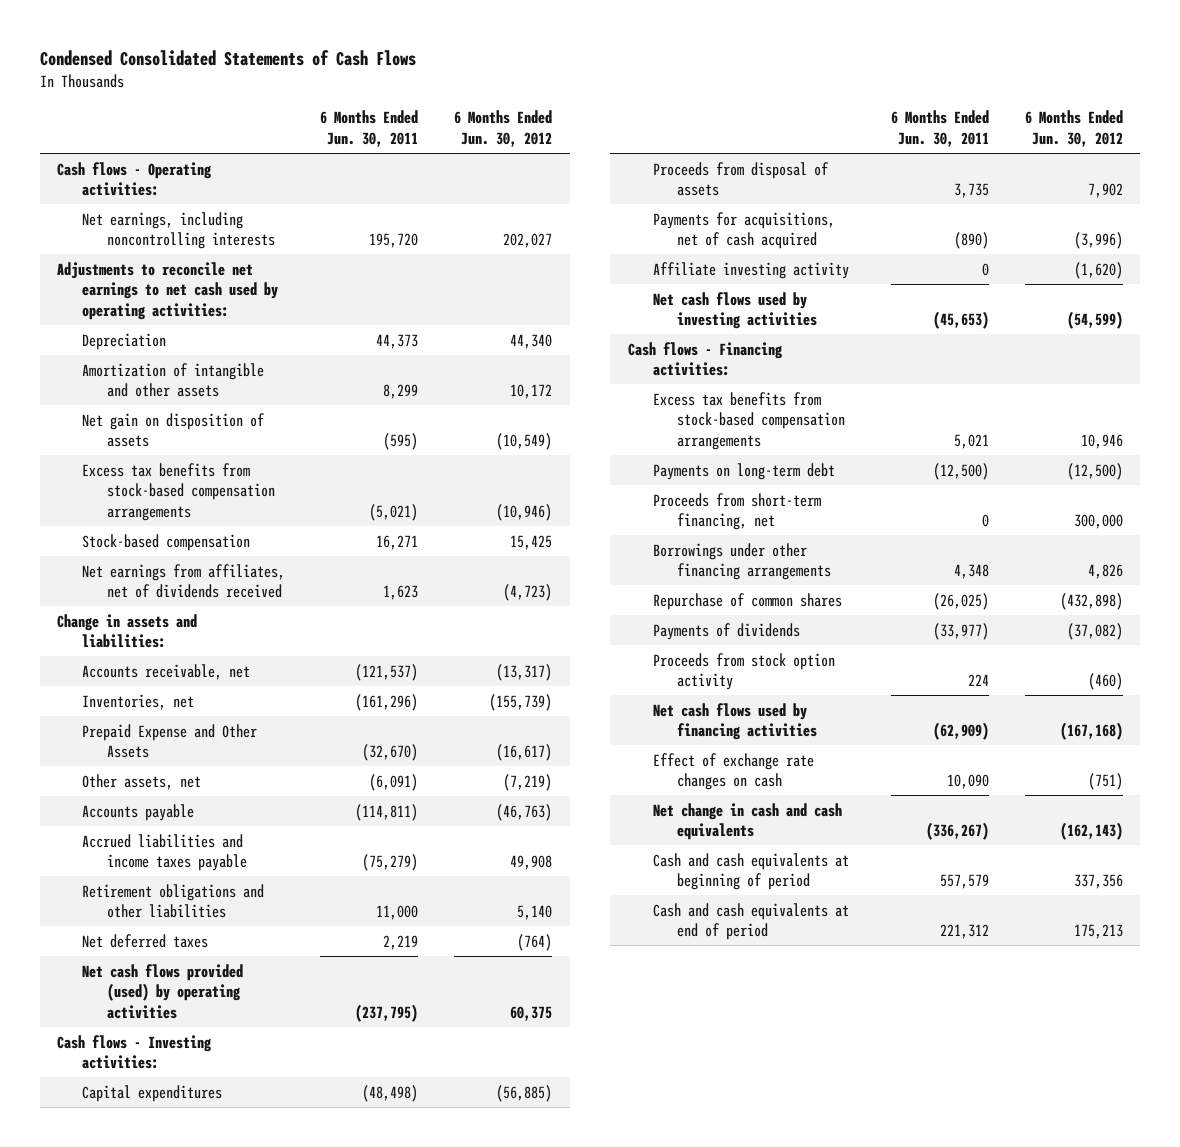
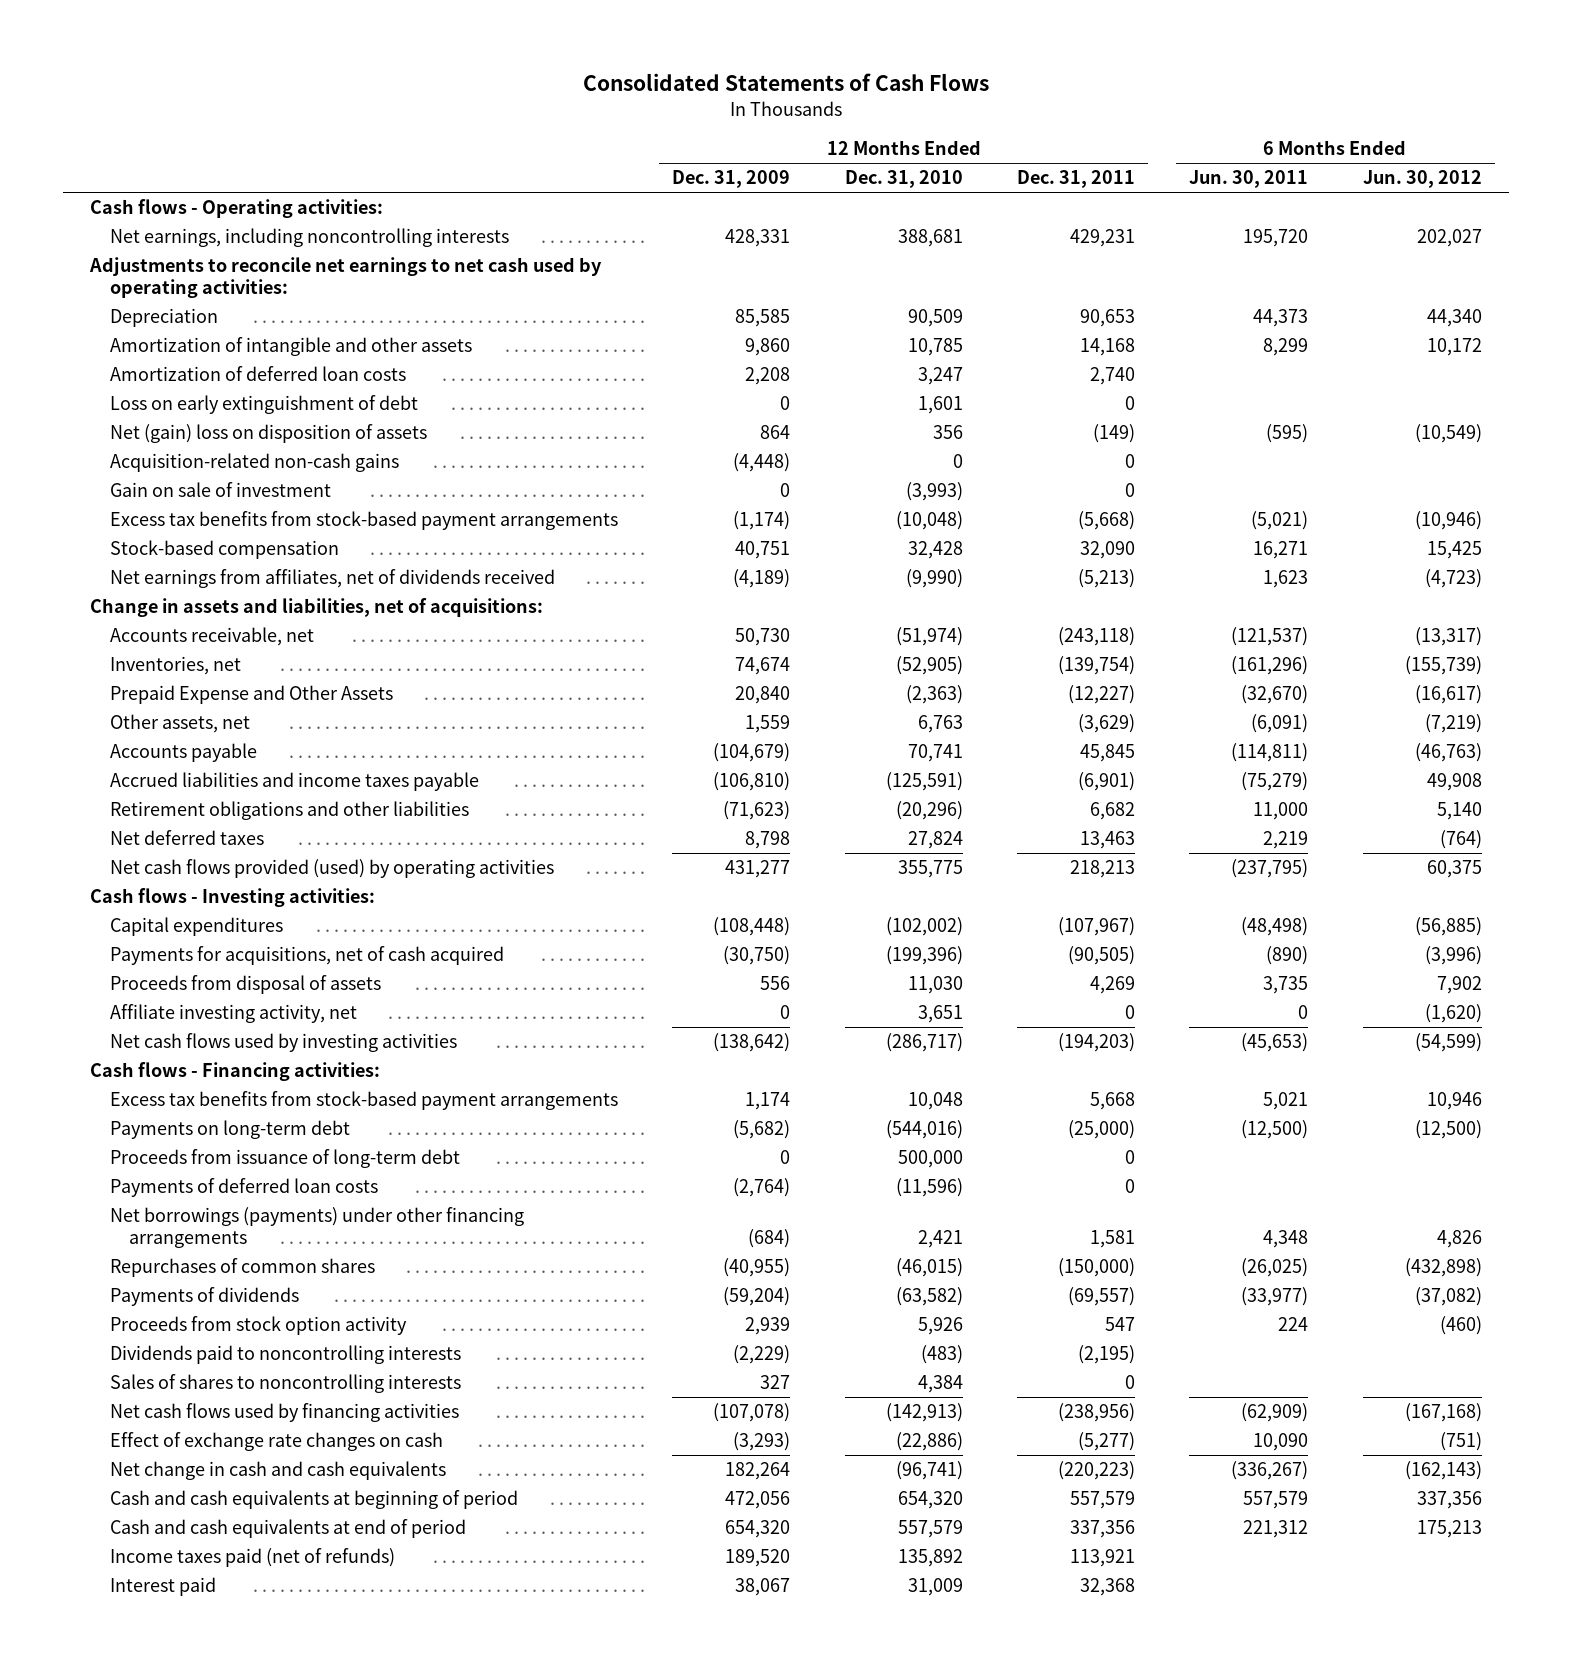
- Condensed Consolidated Statements of Cash Flows
+ Consolidated Statements of Cash Flows
- | 6 Months Ended Jun. 30, 2011 | 6 Months Ended Jun. 30, 2012
+ | 12 Months Ended Dec. 31, 2009 | 12 Months Ended Dec. 31, 2010 | 12 Months Ended Dec. 31, 2011 | 6 Months Ended Jun. 30, 2011 | 6 Months Ended Jun. 30, 2012
- Net gain on disposition of assets | (595) | (10,549)
- Excess tax benefits from stock-based compensation arrangements | (5,021) | (10,946)
+ Amortization of deferred loan costs | 2,208 | 3,247 | 2,740 | |
+ Loss on early extinguishment of debt | 0 | 1,601 | 0 | |
+ Net (gain) loss on disposition of assets | 864 | 356 | (149) | (595) | (10,549)
+ Acquisition-related non-cash gains | (4,448) | 0 | 0 | |
+ Gain on sale of investment | 0 | (3,993) | 0 | |
+ Excess tax benefits from stock-based payment arrangements | (1,174) | (10,048) | (5,668) | (5,021) | (10,946)
- Change in assets and liabilities:
+ Change in assets and liabilities, net of acquisitions:
- Affiliate investing activity | 0 | (1,620)
moved down: Proceeds from disposal of assets | 556 | 11,030 | 4,269 | 3,735 | 7,902
+ Affiliate investing activity, net | 0 | 3,651 | 0 | 0 | (1,620)
- Excess tax benefits from stock-based compensation arrangements | 5,021 | 10,946
+ Excess tax benefits from stock-based payment arrangements | 1,174 | 10,048 | 5,668 | 5,021 | 10,946
- Proceeds from short-term financing, net | 0 | 300,000
- Borrowings under other financing arrangements | 4,348 | 4,826
- Repurchase of common shares | (26,025) | (432,898)
+ Proceeds from issuance of long-term debt | 0 | 500,000 | 0 | |
+ Payments of deferred loan costs | (2,764) | (11,596) | 0 | |
+ Net borrowings (payments) under other financing arrangements | (684) | 2,421 | 1,581 | 4,348 | 4,826
+ Repurchases of common shares | (40,955) | (46,015) | (150,000) | (26,025) | (432,898)
+ Dividends paid to noncontrolling interests | (2,229) | (483) | (2,195) | |
+ Sales of shares to noncontrolling interests | 327 | 4,384 | 0 | |
+ Income taxes paid (net of refunds) | 189,520 | 135,892 | 113,921 | |
+ Interest paid | 38,067 | 31,009 | 32,368 | |

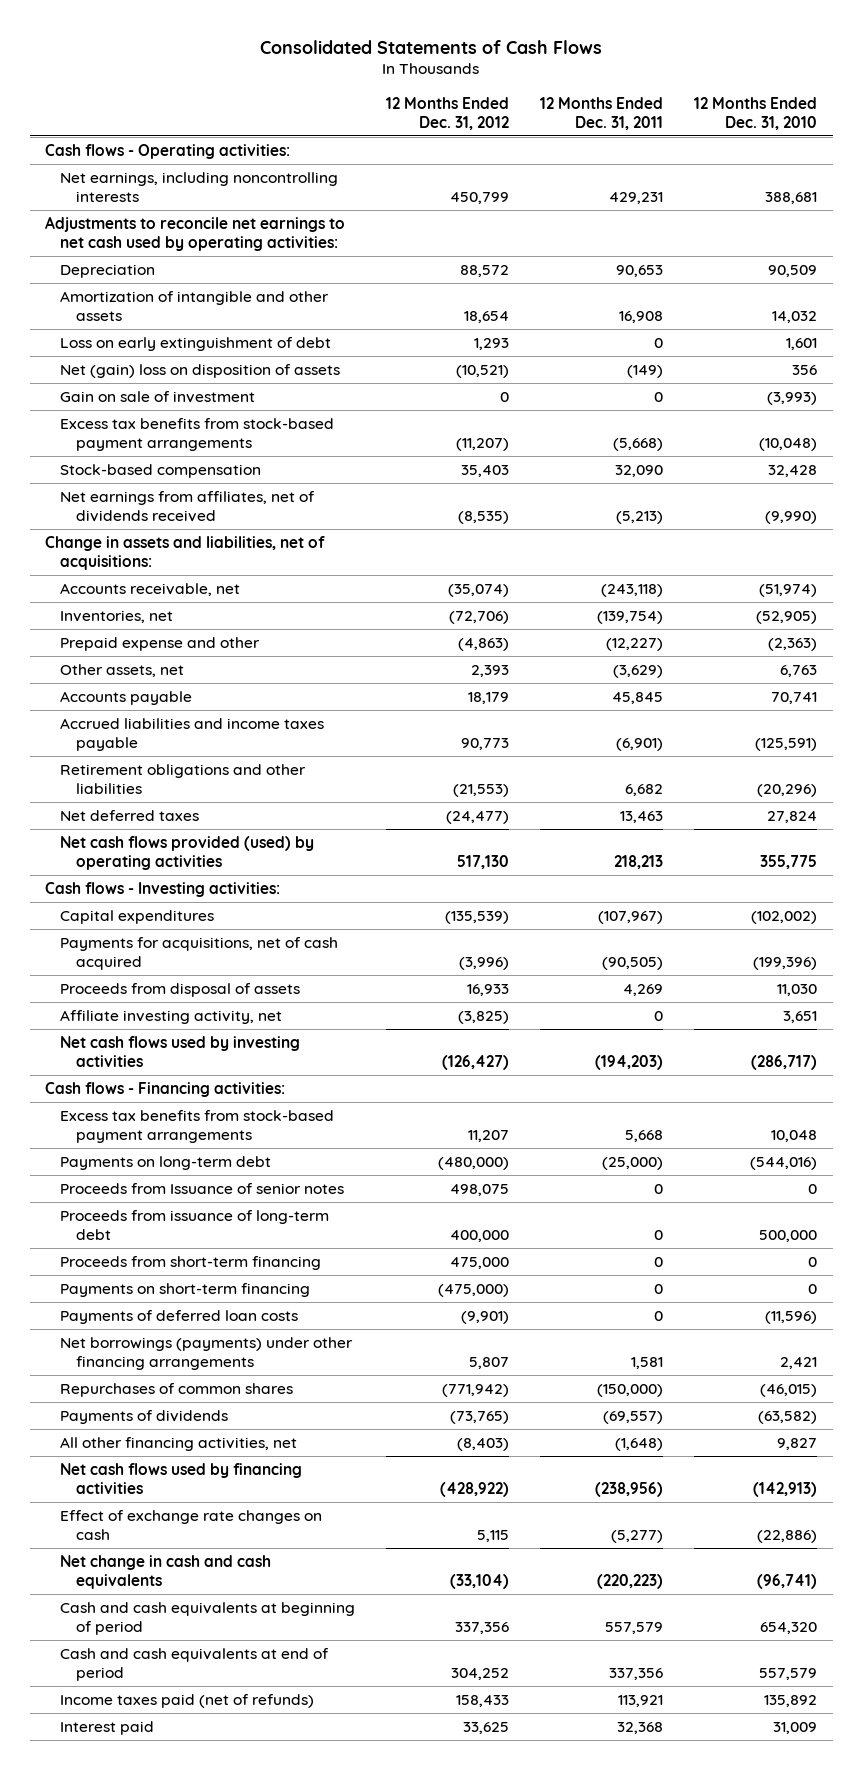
- | 12 Months Ended Dec. 31, 2009 | 12 Months Ended Dec. 31, 2010 | 12 Months Ended Dec. 31, 2011 | 6 Months Ended Jun. 30, 2011 | 6 Months Ended Jun. 30, 2012
+ | 12 Months Ended Dec. 31, 2012 | 12 Months Ended Dec. 31, 2011 | 12 Months Ended Dec. 31, 2010
- Amortization of intangible and other assets | 9,860 | 10,785 | 14,168 | 8,299 | 10,172
- Amortization of deferred loan costs | 2,208 | 3,247 | 2,740 | |
+ Amortization of intangible and other assets | 18,654 | 16,908 | 14,032
- Acquisition-related non-cash gains | (4,448) | 0 | 0 | |
- Prepaid Expense and Other Assets | 20,840 | (2,363) | (12,227) | (32,670) | (16,617)
+ Prepaid expense and other | (4,863) | (12,227) | (2,363)
+ Proceeds from Issuance of senior notes | 498,075 | 0 | 0
+ Proceeds from short-term financing | 475,000 | 0 | 0
+ Payments on short-term financing | (475,000) | 0 | 0
- Proceeds from stock option activity | 2,939 | 5,926 | 547 | 224 | (460)
- Dividends paid to noncontrolling interests | (2,229) | (483) | (2,195) | |
- Sales of shares to noncontrolling interests | 327 | 4,384 | 0 | |
+ All other financing activities, net | (8,403) | (1,648) | 9,827

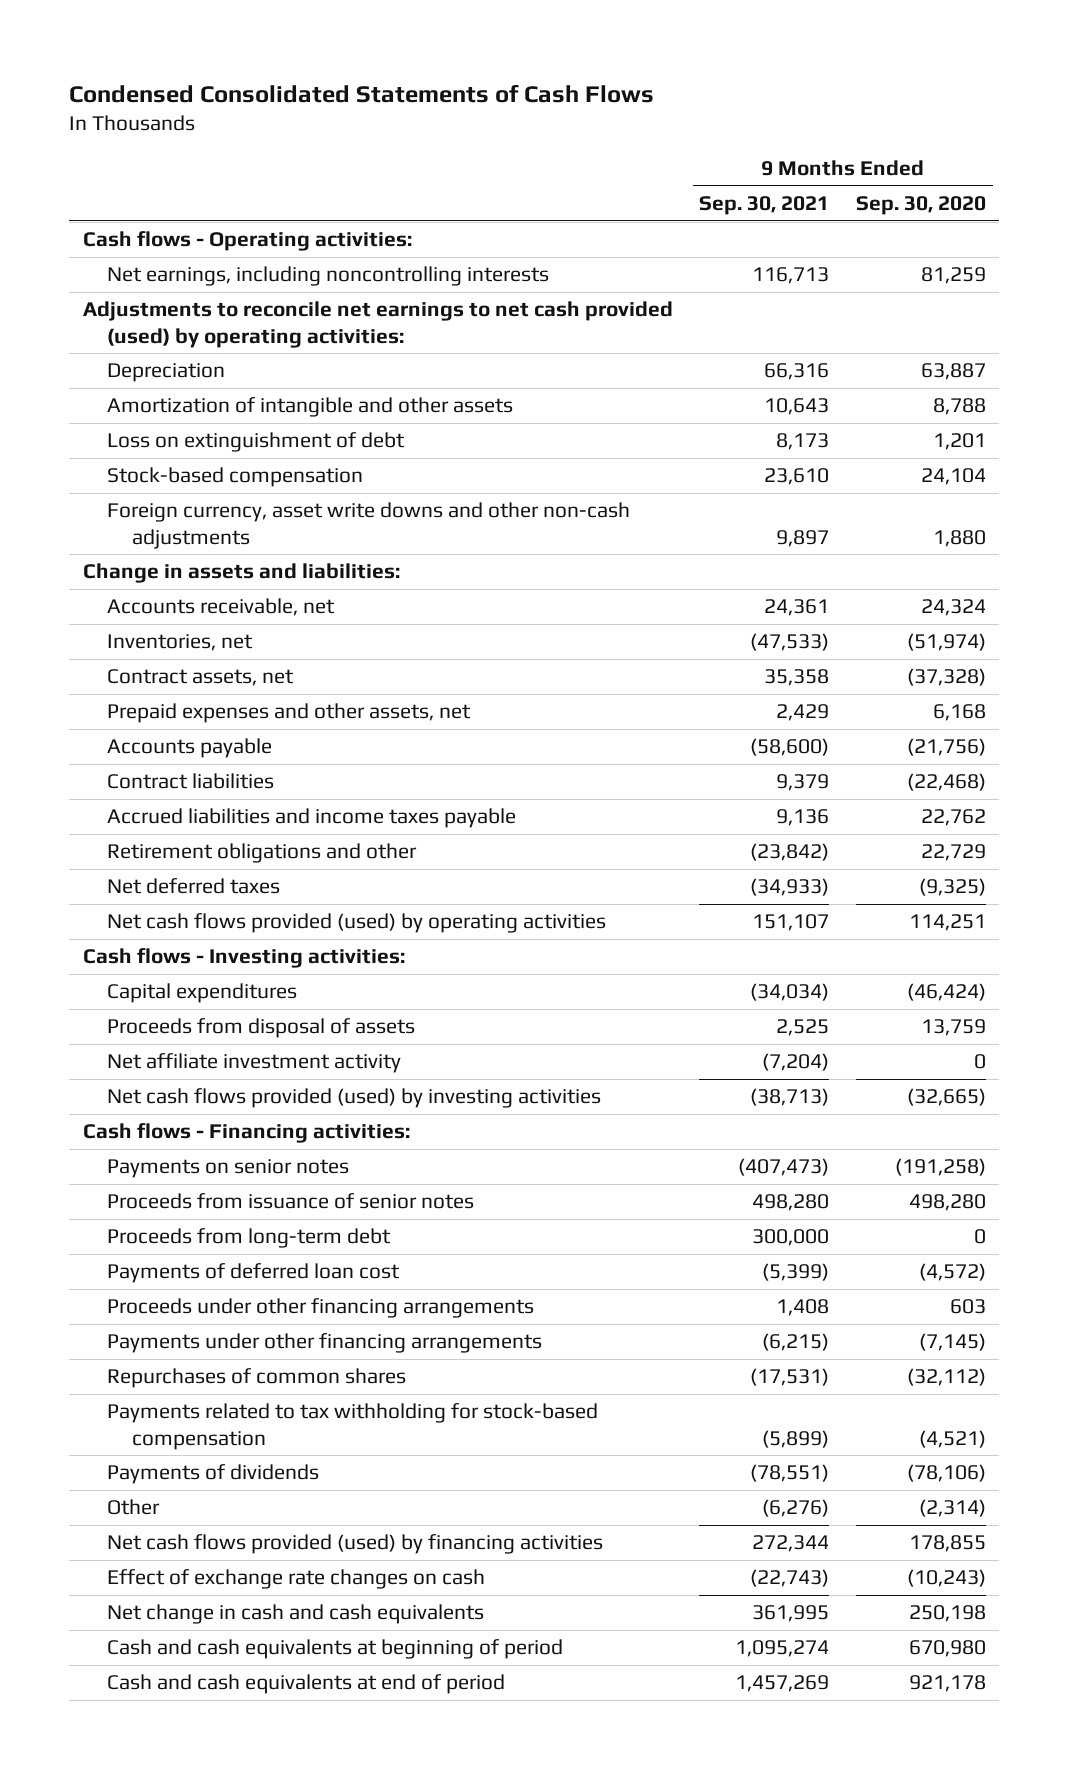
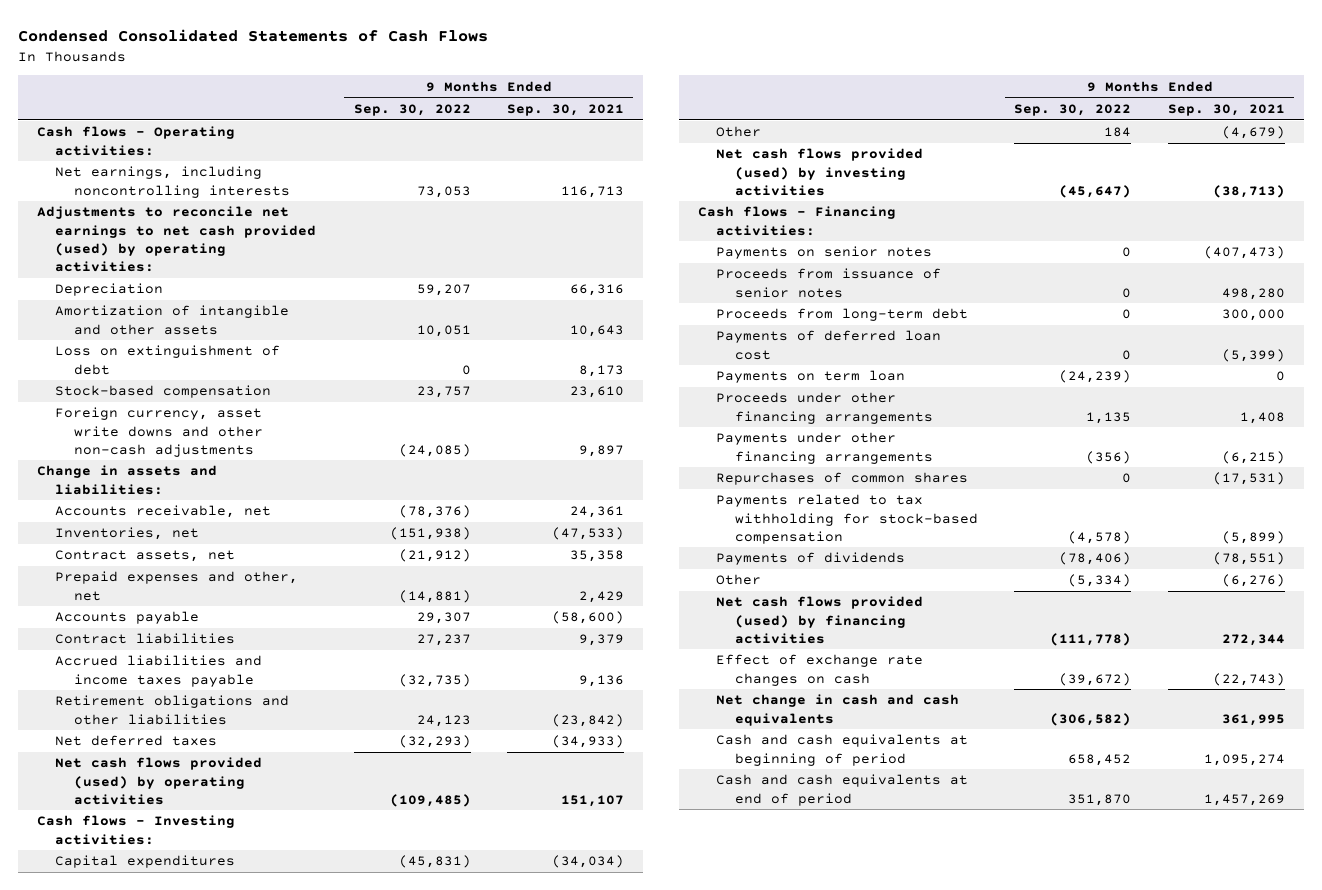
- | 9 Months Ended Sep. 30, 2021 | 9 Months Ended Sep. 30, 2020
+ | 9 Months Ended Sep. 30, 2022 | 9 Months Ended Sep. 30, 2021
- Prepaid expenses and other assets, net | 2,429 | 6,168
+ Prepaid expenses and other, net | (14,881) | 2,429
- Retirement obligations and other | (23,842) | 22,729
+ Retirement obligations and other liabilities | 24,123 | (23,842)
- Proceeds from disposal of assets | 2,525 | 13,759
- Net affiliate investment activity | (7,204) | 0
+ Other | 184 | (4,679)
+ Payments on term loan | (24,239) | 0

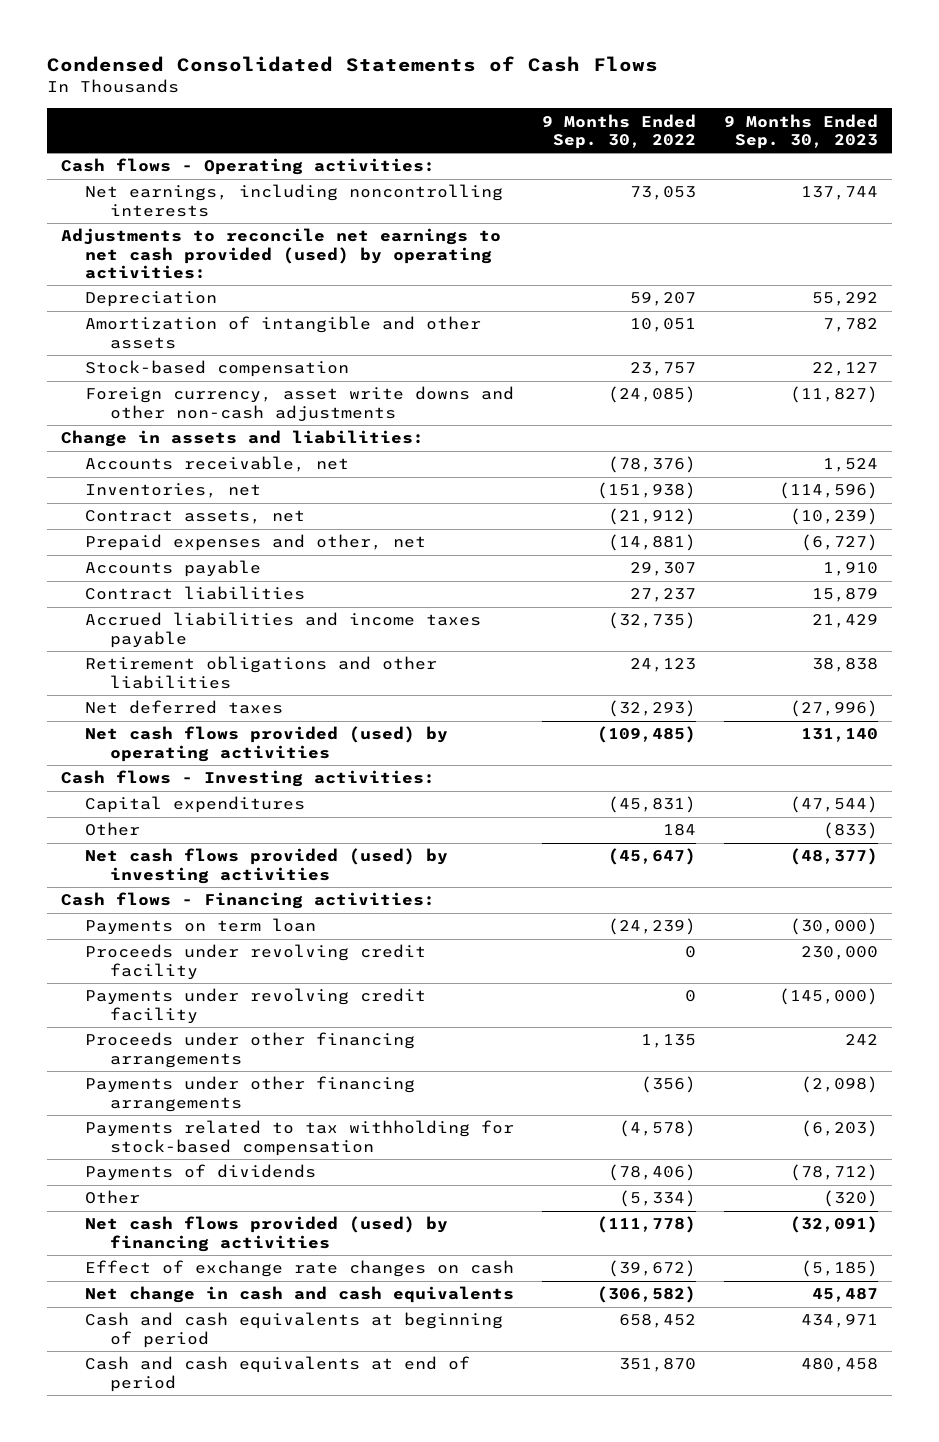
- | 9 Months Ended Sep. 30, 2022 | 9 Months Ended Sep. 30, 2021
+ | 9 Months Ended Sep. 30, 2022 | 9 Months Ended Sep. 30, 2023
- Loss on extinguishment of debt | 0 | 8,173
- Payments on senior notes | 0 | (407,473)
- Proceeds from issuance of senior notes | 0 | 498,280
- Proceeds from long-term debt | 0 | 300,000
- Payments of deferred loan cost | 0 | (5,399)
+ Proceeds under revolving credit facility | 0 | 230,000
+ Payments under revolving credit facility | 0 | (145,000)
- Repurchases of common shares | 0 | (17,531)

